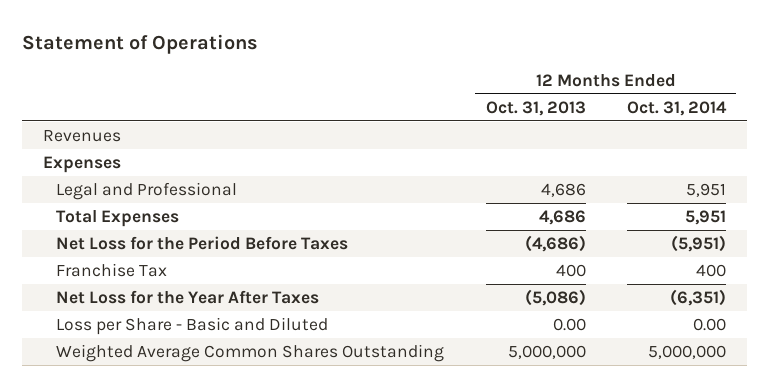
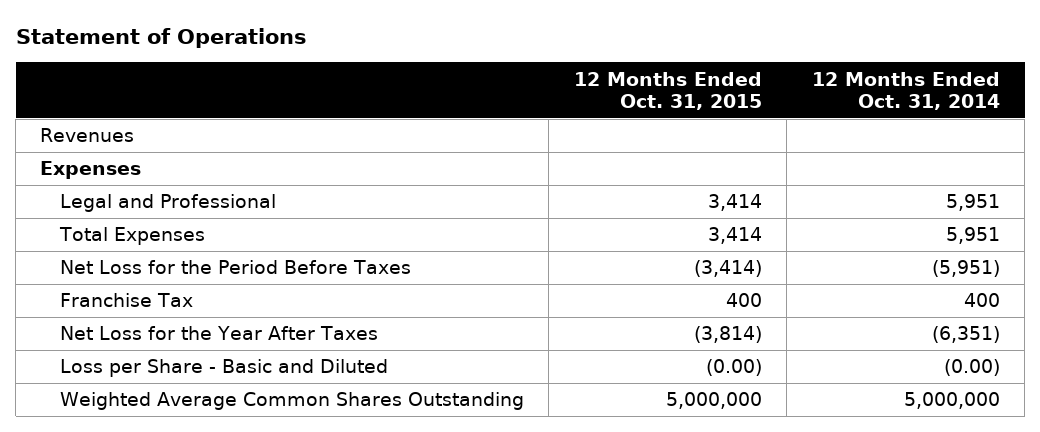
- | 12 Months Ended Oct. 31, 2013 | 12 Months Ended Oct. 31, 2014
+ | 12 Months Ended Oct. 31, 2015 | 12 Months Ended Oct. 31, 2014
- Loss per Share - Basic and Diluted | 0.00 | 0.00
+ Loss per Share - Basic and Diluted | (0.00) | (0.00)

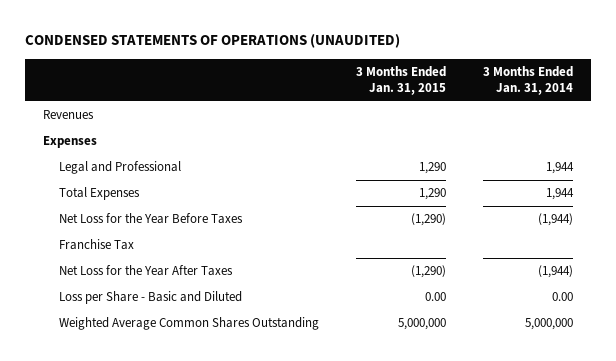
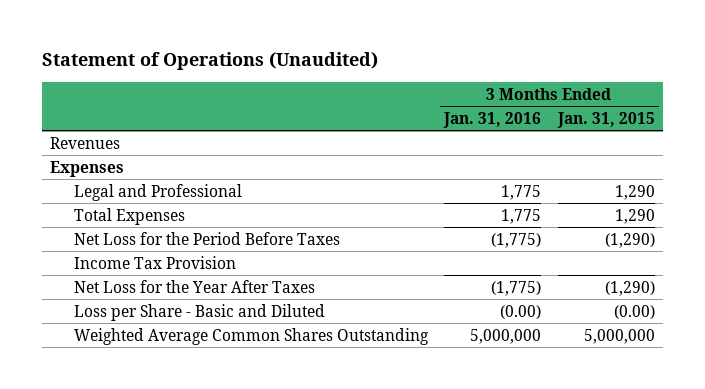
- CONDENSED STATEMENTS OF OPERATIONS (UNAUDITED)
+ Statement of Operations (Unaudited)
- | 3 Months Ended Jan. 31, 2015 | 3 Months Ended Jan. 31, 2014
+ | 3 Months Ended Jan. 31, 2016 | 3 Months Ended Jan. 31, 2015
- Net Loss for the Year Before Taxes | (1,290) | (1,944)
- Franchise Tax
+ Net Loss for the Period Before Taxes | (1,775) | (1,290)
+ Income Tax Provision
- Loss per Share - Basic and Diluted | 0.00 | 0.00
+ Loss per Share - Basic and Diluted | (0.00) | (0.00)

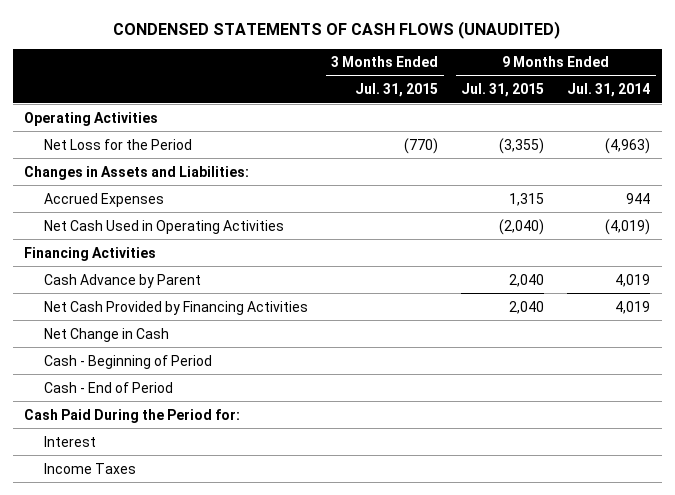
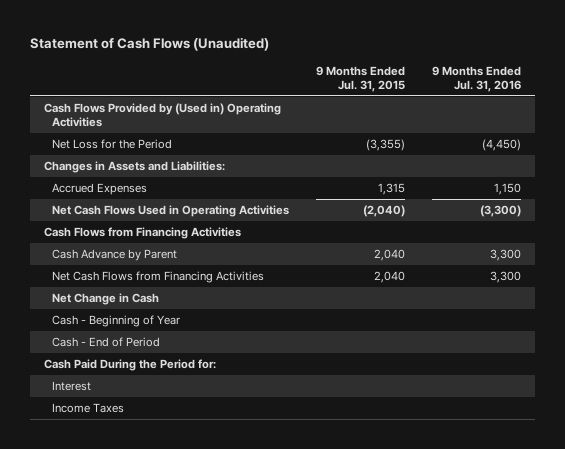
- CONDENSED STATEMENTS OF CASH FLOWS (UNAUDITED)
+ Statement of Cash Flows (Unaudited)
- | 3 Months Ended Jul. 31, 2015 | 9 Months Ended Jul. 31, 2015 | 9 Months Ended Jul. 31, 2014
+ | 9 Months Ended Jul. 31, 2015 | 9 Months Ended Jul. 31, 2016
- Operating Activities
+ Cash Flows Provided by (Used in) Operating Activities
- Net Cash Used in Operating Activities | | (2,040) | (4,019)
- Financing Activities
+ Net Cash Flows Used in Operating Activities | (2,040) | (3,300)
+ Cash Flows from Financing Activities
- Net Cash Provided by Financing Activities | | 2,040 | 4,019
+ Net Cash Flows from Financing Activities | 2,040 | 3,300
- Cash - Beginning of Period
+ Cash - Beginning of Year

